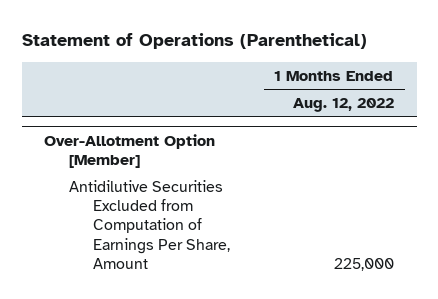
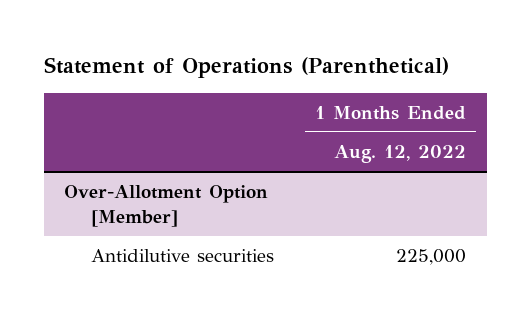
@ Over-Allotment Option [Member]
- Antidilutive Securities Excluded from Computation of Earnings Per Share, Amount | 225,000
+ Antidilutive securities | 225,000

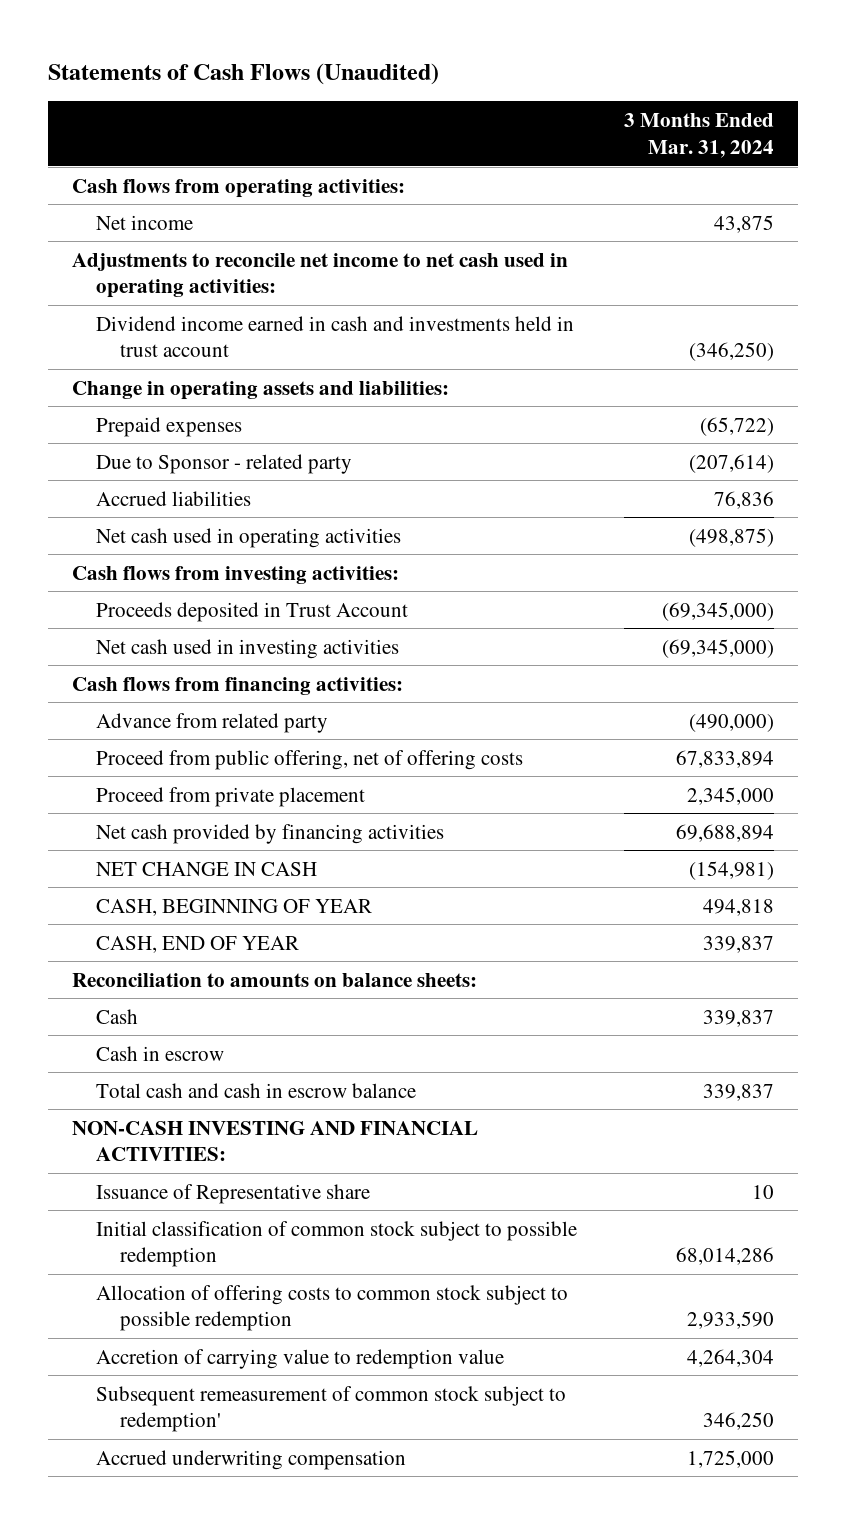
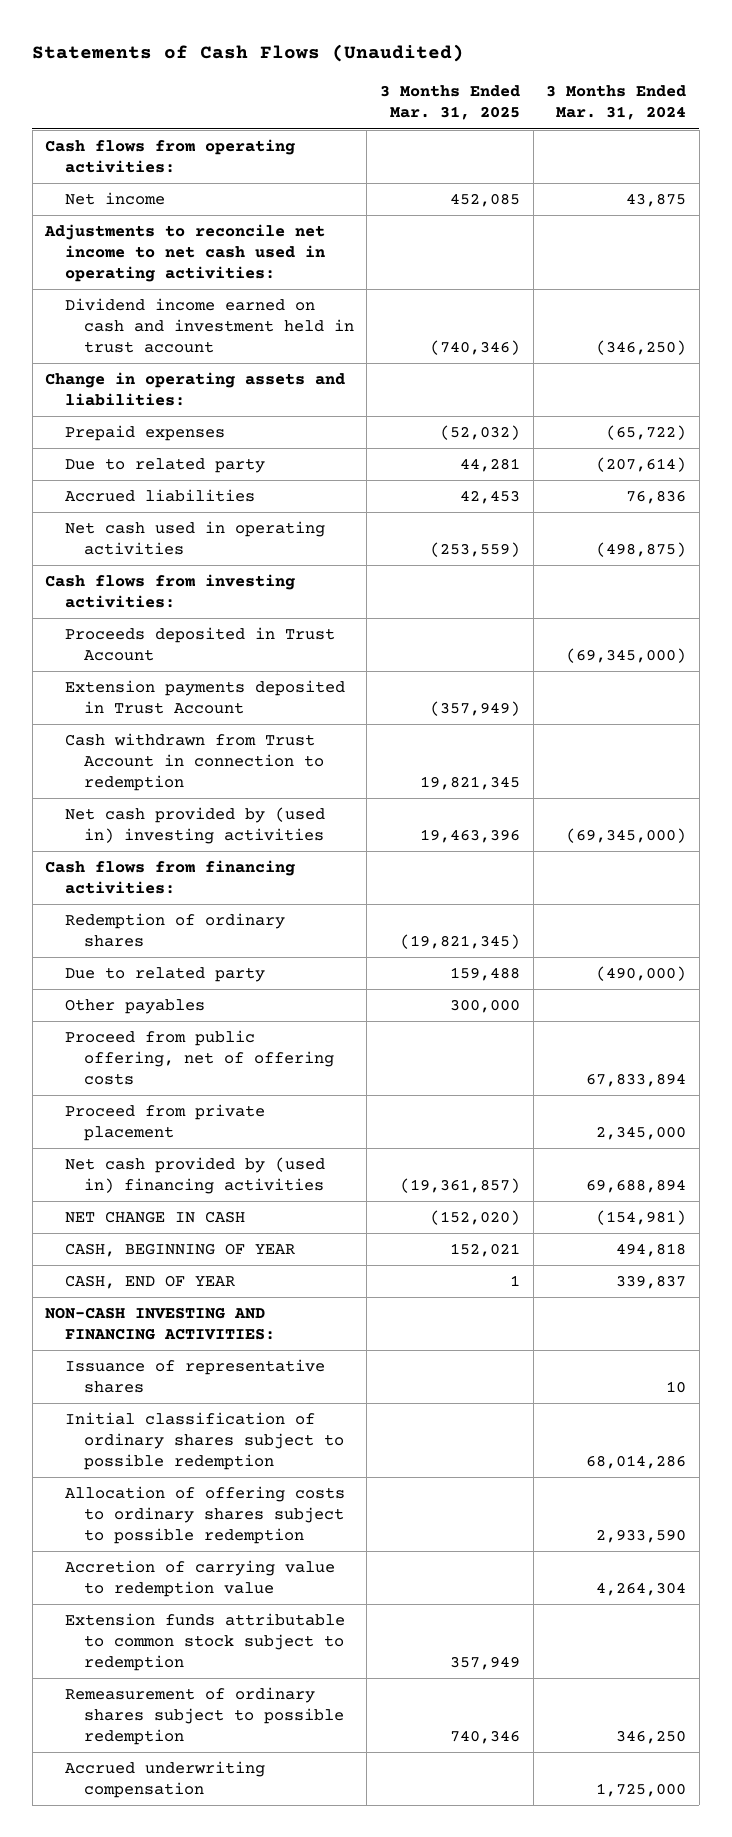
- | 3 Months Ended Mar. 31, 2024
+ | 3 Months Ended Mar. 31, 2025 | 3 Months Ended Mar. 31, 2024
- Dividend income earned in cash and investments held in trust account | (346,250)
+ Dividend income earned on cash and investment held in trust account | (740,346) | (346,250)
- Due to Sponsor - related party | (207,614)
+ Due to related party | 44,281 | (207,614)
- Net cash used in investing activities | (69,345,000)
+ Extension payments deposited in Trust Account | (357,949) |
+ Cash withdrawn from Trust Account in connection to redemption | 19,821,345 |
+ Net cash provided by (used in) investing activities | 19,463,396 | (69,345,000)
- Advance from related party | (490,000)
+ Redemption of ordinary shares | (19,821,345) |
+ Due to related party | 159,488 | (490,000)
+ Other payables | 300,000 |
- Net cash provided by financing activities | 69,688,894
+ Net cash provided by (used in) financing activities | (19,361,857) | 69,688,894
- Reconciliation to amounts on balance sheets:
- Cash | 339,837
- Cash in escrow
- Total cash and cash in escrow balance | 339,837
- NON-CASH INVESTING AND FINANCIAL ACTIVITIES:
- Issuance of Representative share | 10
- Initial classification of common stock subject to possible redemption | 68,014,286
- Allocation of offering costs to common stock subject to possible redemption | 2,933,590
+ NON-CASH INVESTING AND FINANCING ACTIVITIES:
+ Issuance of representative shares | | 10
+ Initial classification of ordinary shares subject to possible redemption | | 68,014,286
+ Allocation of offering costs to ordinary shares subject to possible redemption | | 2,933,590
- Subsequent remeasurement of common stock subject to redemption' | 346,250
+ Extension funds attributable to common stock subject to redemption | 357,949 |
+ Remeasurement of ordinary shares subject to possible redemption | 740,346 | 346,250

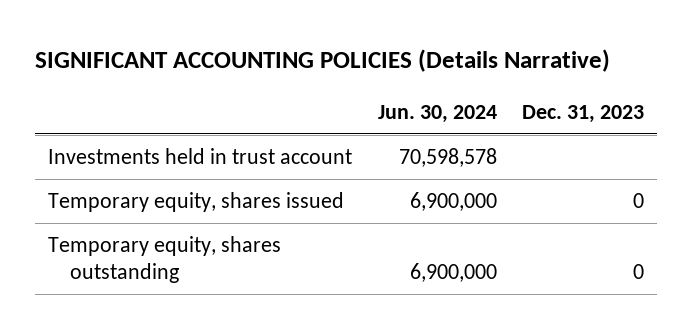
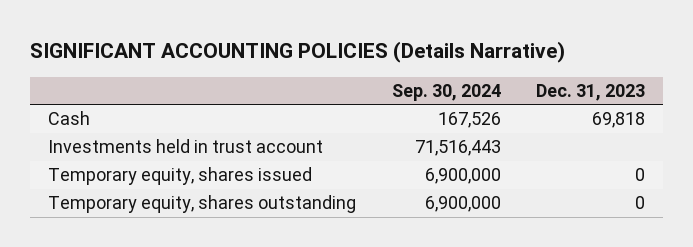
- | Jun. 30, 2024 | Dec. 31, 2023
+ | Sep. 30, 2024 | Dec. 31, 2023
+ Cash | 167,526 | 69,818

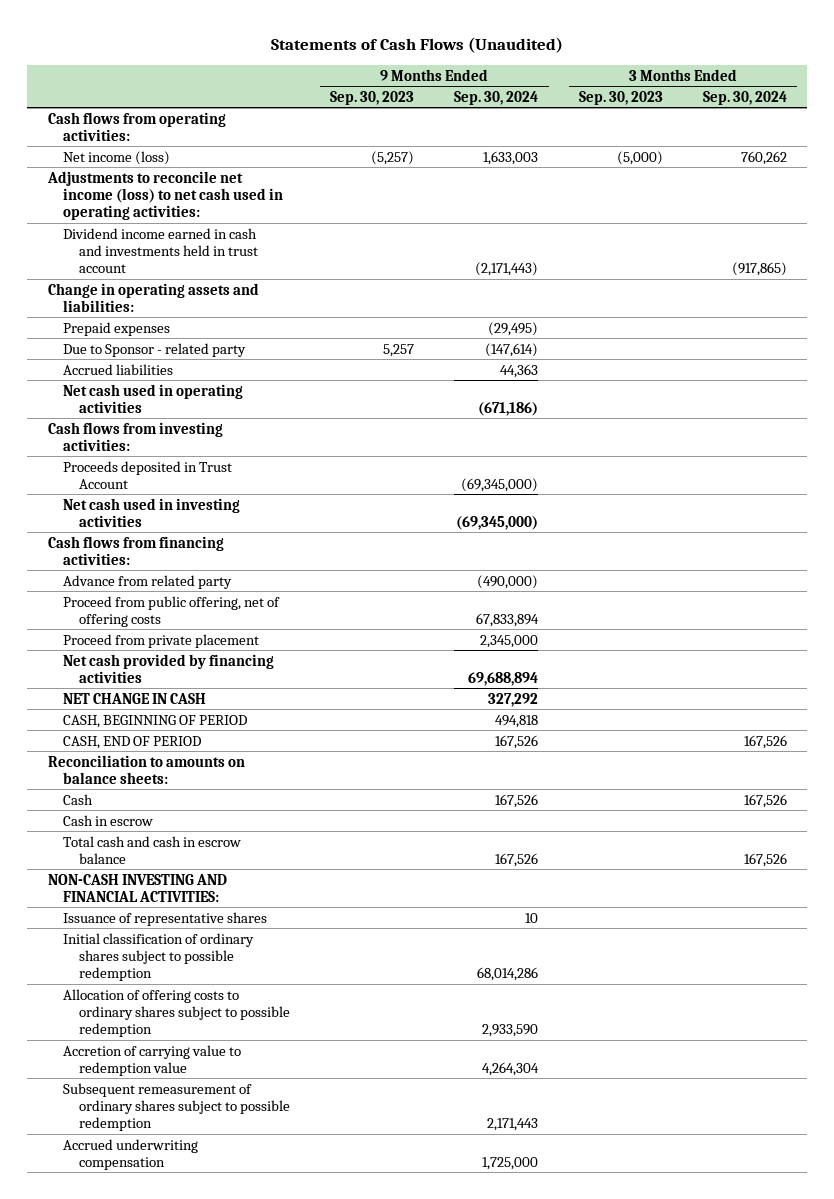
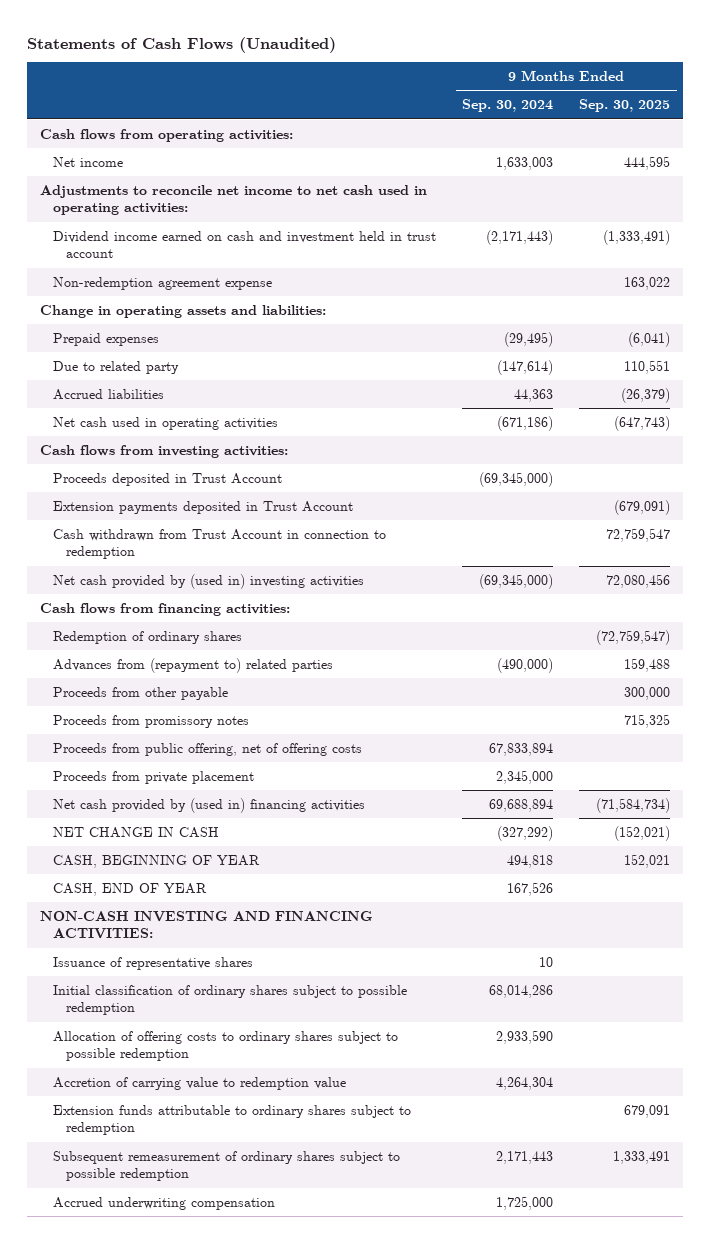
- | 9 Months Ended Sep. 30, 2023 | 9 Months Ended Sep. 30, 2024 | 3 Months Ended Sep. 30, 2023 | 3 Months Ended Sep. 30, 2024
+ | 9 Months Ended Sep. 30, 2024 | 9 Months Ended Sep. 30, 2025
- Net income (loss) | (5,257) | 1,633,003 | (5,000) | 760,262
- Adjustments to reconcile net income (loss) to net cash used in operating activities:
- Dividend income earned in cash and investments held in trust account | | (2,171,443) | | (917,865)
+ Net income | 1,633,003 | 444,595
+ Adjustments to reconcile net income to net cash used in operating activities:
+ Dividend income earned on cash and investment held in trust account | (2,171,443) | (1,333,491)
+ Non-redemption agreement expense | | 163,022
- Due to Sponsor - related party | 5,257 | (147,614) | |
+ Due to related party | (147,614) | 110,551
- Net cash used in investing activities | | (69,345,000) | |
+ Extension payments deposited in Trust Account | | (679,091)
+ Cash withdrawn from Trust Account in connection to redemption | | 72,759,547
+ Net cash provided by (used in) investing activities | (69,345,000) | 72,080,456
- Advance from related party | | (490,000) | |
- Proceed from public offering, net of offering costs | | 67,833,894 | |
- Proceed from private placement | | 2,345,000 | |
- Net cash provided by financing activities | | 69,688,894 | |
- NET CHANGE IN CASH | | 327,292 | |
- CASH, BEGINNING OF PERIOD | | 494,818 | |
- CASH, END OF PERIOD | | 167,526 | | 167,526
- Reconciliation to amounts on balance sheets:
- Cash | | 167,526 | | 167,526
- Cash in escrow
- Total cash and cash in escrow balance | | 167,526 | | 167,526
- NON-CASH INVESTING AND FINANCIAL ACTIVITIES:
+ Redemption of ordinary shares | | (72,759,547)
+ Advances from (repayment to) related parties | (490,000) | 159,488
+ Proceeds from other payable | | 300,000
+ Proceeds from promissory notes | | 715,325
+ Proceeds from public offering, net of offering costs | 67,833,894 |
+ Proceeds from private placement | 2,345,000 |
+ Net cash provided by (used in) financing activities | 69,688,894 | (71,584,734)
+ NET CHANGE IN CASH | (327,292) | (152,021)
+ CASH, BEGINNING OF YEAR | 494,818 | 152,021
+ CASH, END OF YEAR | 167,526 |
+ NON-CASH INVESTING AND FINANCING ACTIVITIES:
+ Extension funds attributable to ordinary shares subject to redemption | | 679,091

